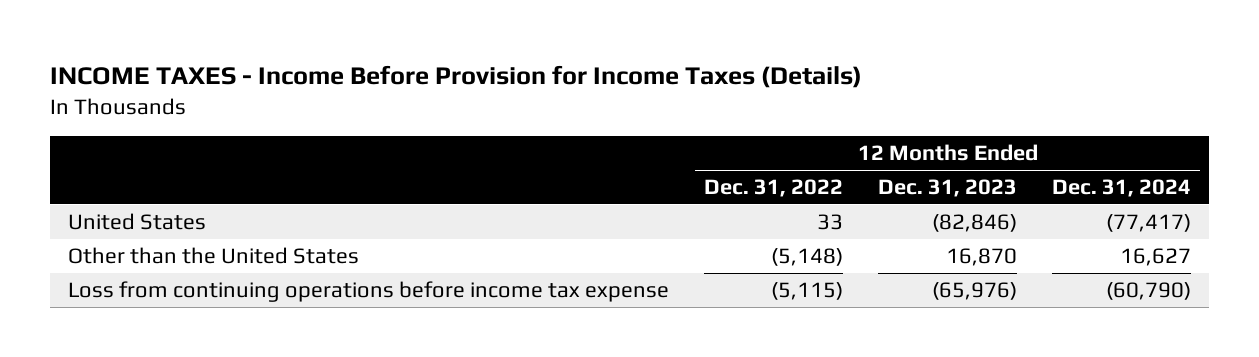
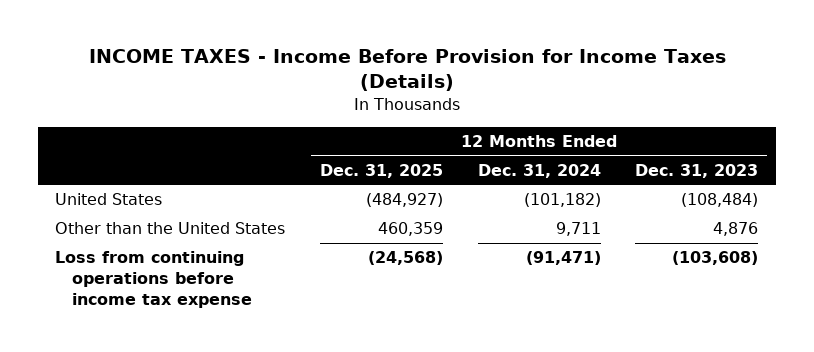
- | 12 Months Ended Dec. 31, 2022 | 12 Months Ended Dec. 31, 2023 | 12 Months Ended Dec. 31, 2024
+ | 12 Months Ended Dec. 31, 2025 | 12 Months Ended Dec. 31, 2024 | 12 Months Ended Dec. 31, 2023
- United States | 33 | (82,846) | (77,417)
- Other than the United States | (5,148) | 16,870 | 16,627
- Loss from continuing operations before income tax expense | (5,115) | (65,976) | (60,790)
+ United States | (484,927) | (101,182) | (108,484)
+ Other than the United States | 460,359 | 9,711 | 4,876
+ Loss from continuing operations before income tax expense | (24,568) | (91,471) | (103,608)

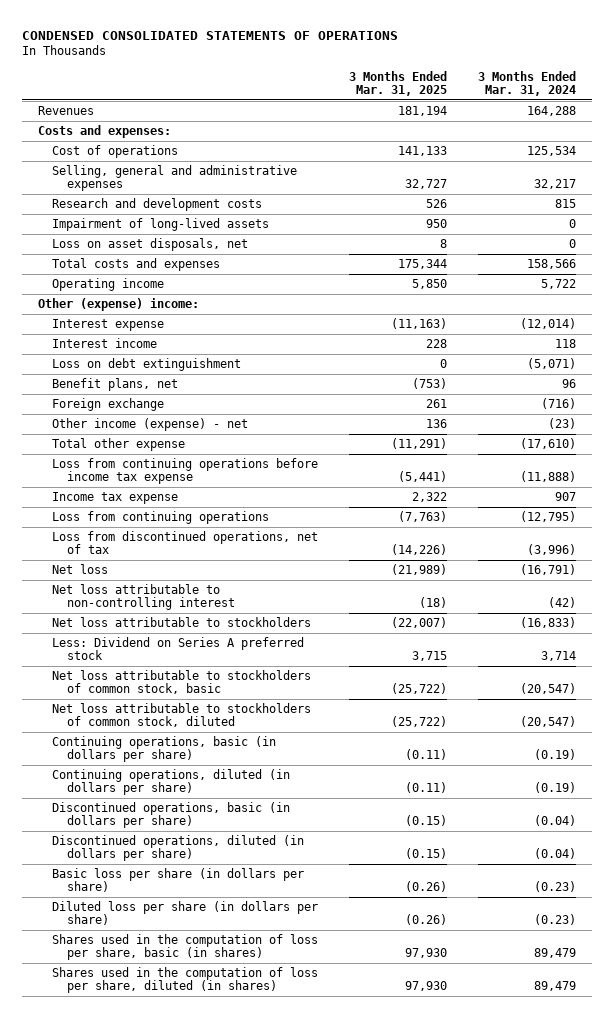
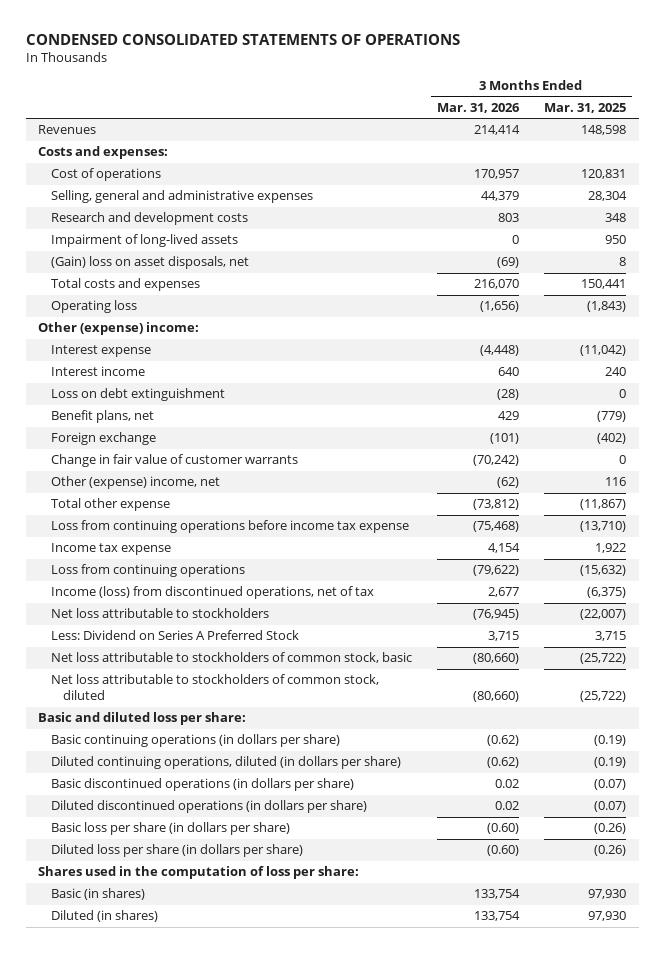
- | 3 Months Ended Mar. 31, 2025 | 3 Months Ended Mar. 31, 2024
+ | 3 Months Ended Mar. 31, 2026 | 3 Months Ended Mar. 31, 2025
- Revenues | 181,194 | 164,288
+ Revenues | 214,414 | 148,598
- Cost of operations | 141,133 | 125,534
- Selling, general and administrative expenses | 32,727 | 32,217
- Research and development costs | 526 | 815
+ Cost of operations | 170,957 | 120,831
+ Selling, general and administrative expenses | 44,379 | 28,304
+ Research and development costs | 803 | 348
- Loss on asset disposals, net | 8 | 0
- Total costs and expenses | 175,344 | 158,566
- Operating income | 5,850 | 5,722
+ (Gain) loss on asset disposals, net | (69) | 8
+ Total costs and expenses | 216,070 | 150,441
+ Operating loss | (1,656) | (1,843)
- Interest expense | (11,163) | (12,014)
- Interest income | 228 | 118
+ Interest expense | (4,448) | (11,042)
+ Interest income | 640 | 240
- Benefit plans, net | (753) | 96
- Foreign exchange | 261 | (716)
- Other income (expense) - net | 136 | (23)
- Total other expense | (11,291) | (17,610)
- Loss from continuing operations before income tax expense | (5,441) | (11,888)
- Income tax expense | 2,322 | 907
- Loss from continuing operations | (7,763) | (12,795)
- Loss from discontinued operations, net of tax | (14,226) | (3,996)
- Net loss | (21,989) | (16,791)
- Net loss attributable to non-controlling interest | (18) | (42)
+ Benefit plans, net | 429 | (779)
+ Foreign exchange | (101) | (402)
+ Change in fair value of customer warrants | (70,242) | 0
+ Other (expense) income, net | (62) | 116
+ Total other expense | (73,812) | (11,867)
+ Loss from continuing operations before income tax expense | (75,468) | (13,710)
+ Income tax expense | 4,154 | 1,922
+ Loss from continuing operations | (79,622) | (15,632)
+ Income (loss) from discontinued operations, net of tax | 2,677 | (6,375)
- Less: Dividend on Series A preferred stock | 3,715 | 3,714
+ Less: Dividend on Series A Preferred Stock | 3,715 | 3,715
- Continuing operations, basic (in dollars per share) | (0.11) | (0.19)
- Continuing operations, diluted (in dollars per share) | (0.11) | (0.19)
- Discontinued operations, basic (in dollars per share) | (0.15) | (0.04)
- Discontinued operations, diluted (in dollars per share) | (0.15) | (0.04)
+ Basic and diluted loss per share:
+ Basic continuing operations (in dollars per share) | (0.62) | (0.19)
+ Diluted continuing operations, diluted (in dollars per share) | (0.62) | (0.19)
+ Basic discontinued operations (in dollars per share) | 0.02 | (0.07)
+ Diluted discontinued operations (in dollars per share) | 0.02 | (0.07)
- Shares used in the computation of loss per share, basic (in shares) | 97,930 | 89,479
- Shares used in the computation of loss per share, diluted (in shares) | 97,930 | 89,479
+ Shares used in the computation of loss per share:
+ Basic (in shares) | 133,754 | 97,930
+ Diluted (in shares) | 133,754 | 97,930

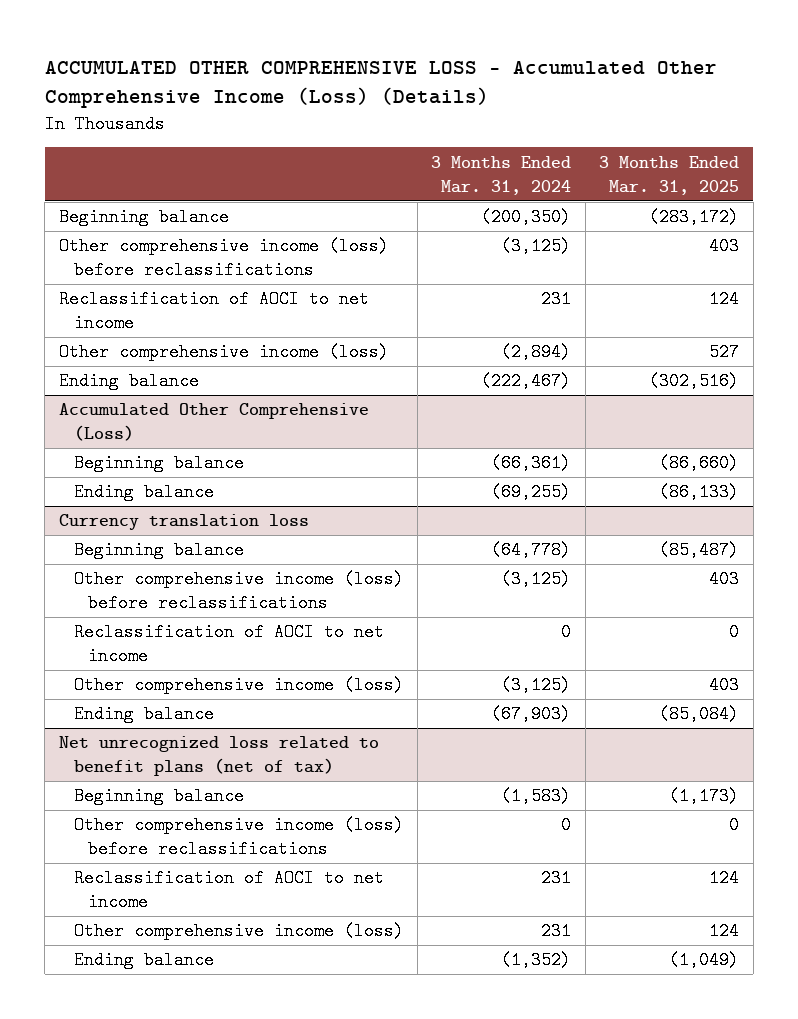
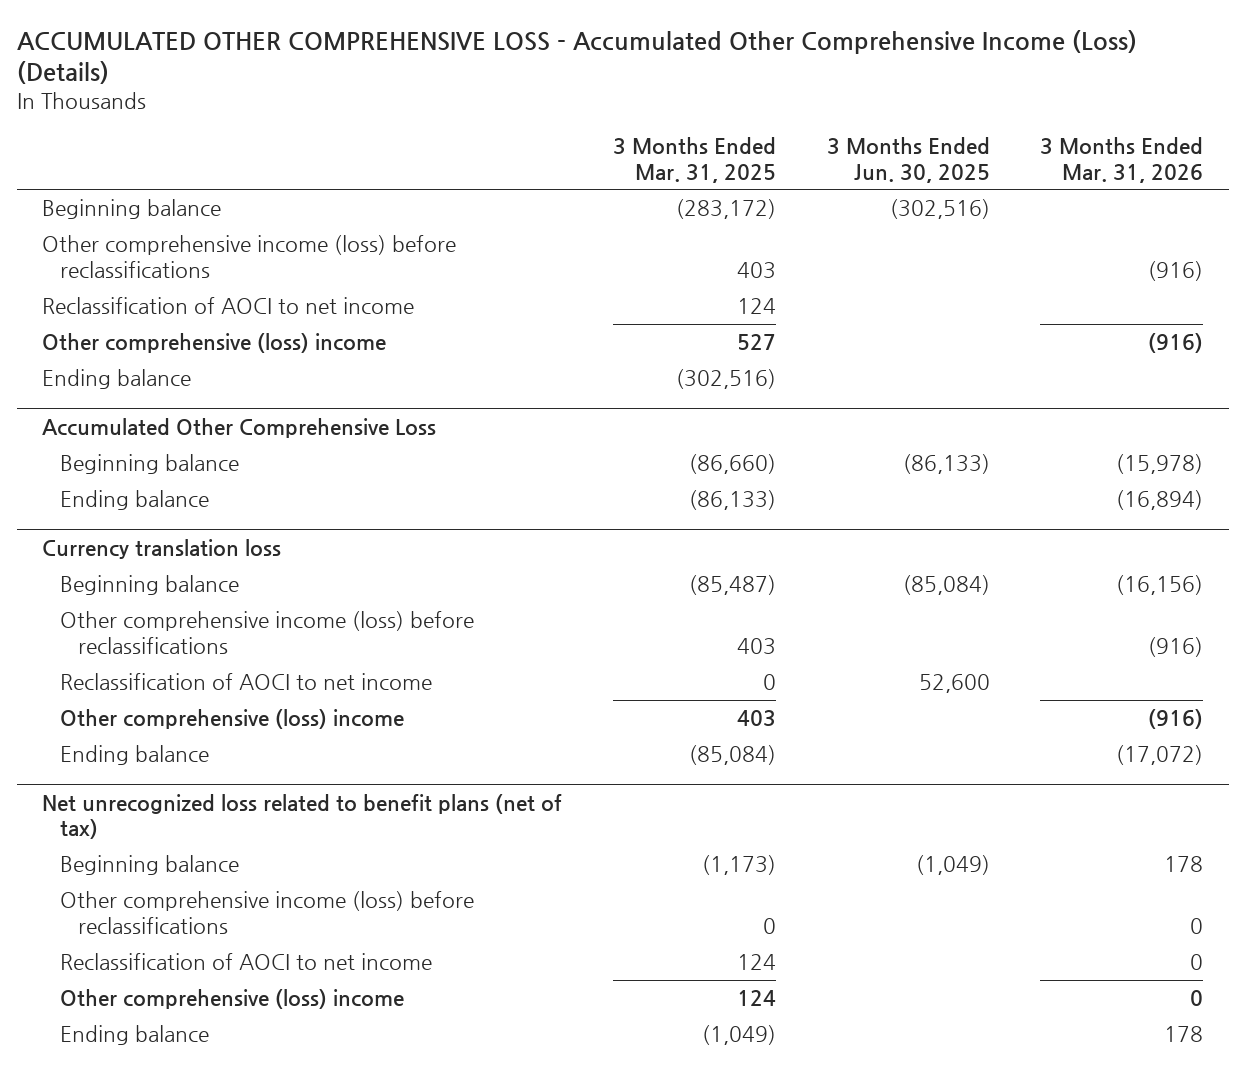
- | 3 Months Ended Mar. 31, 2024 | 3 Months Ended Mar. 31, 2025
+ | 3 Months Ended Mar. 31, 2025 | 3 Months Ended Jun. 30, 2025 | 3 Months Ended Mar. 31, 2026
- Other comprehensive income (loss) | (2,894) | 527
+ Other comprehensive (loss) income | 527 | | (916)
- Accumulated Other Comprehensive (Loss)
+ Accumulated Other Comprehensive Loss
@ Currency translation loss
- Other comprehensive income (loss) | (3,125) | 403
+ Other comprehensive (loss) income | 403 | | (916)
@ Net unrecognized loss related to benefit plans (net of tax)
- Other comprehensive income (loss) | 231 | 124
+ Other comprehensive (loss) income | 124 | | 0

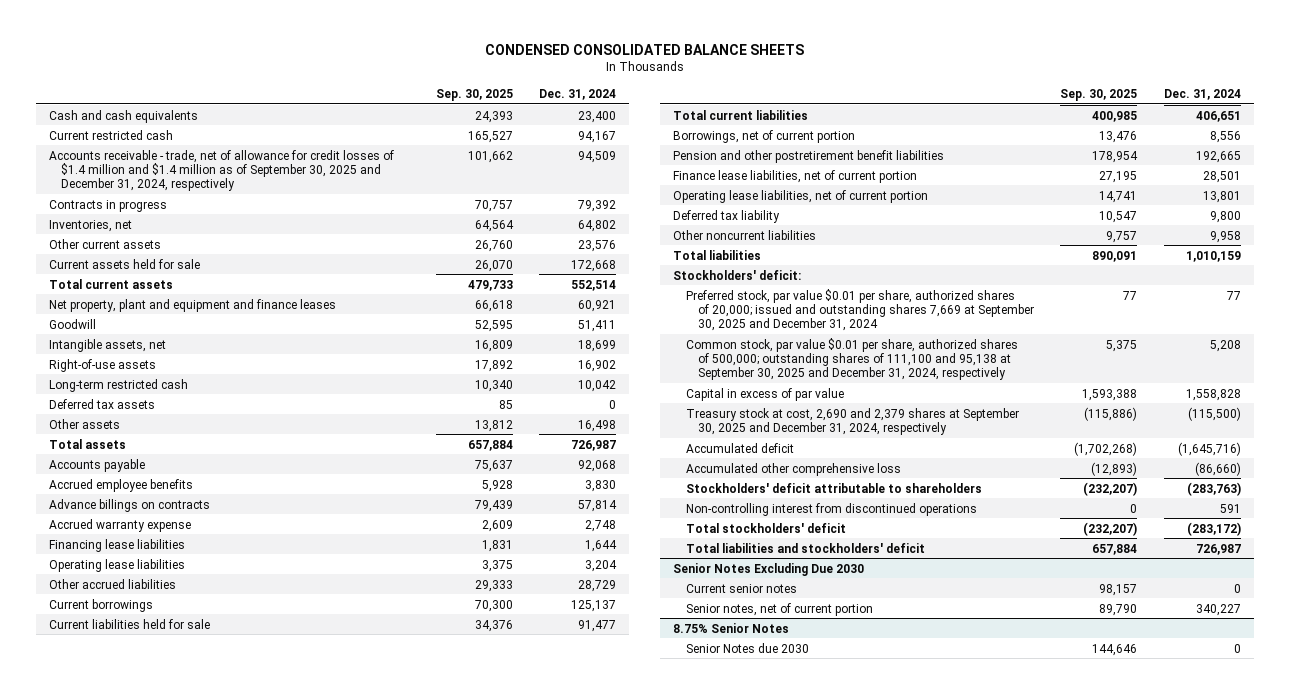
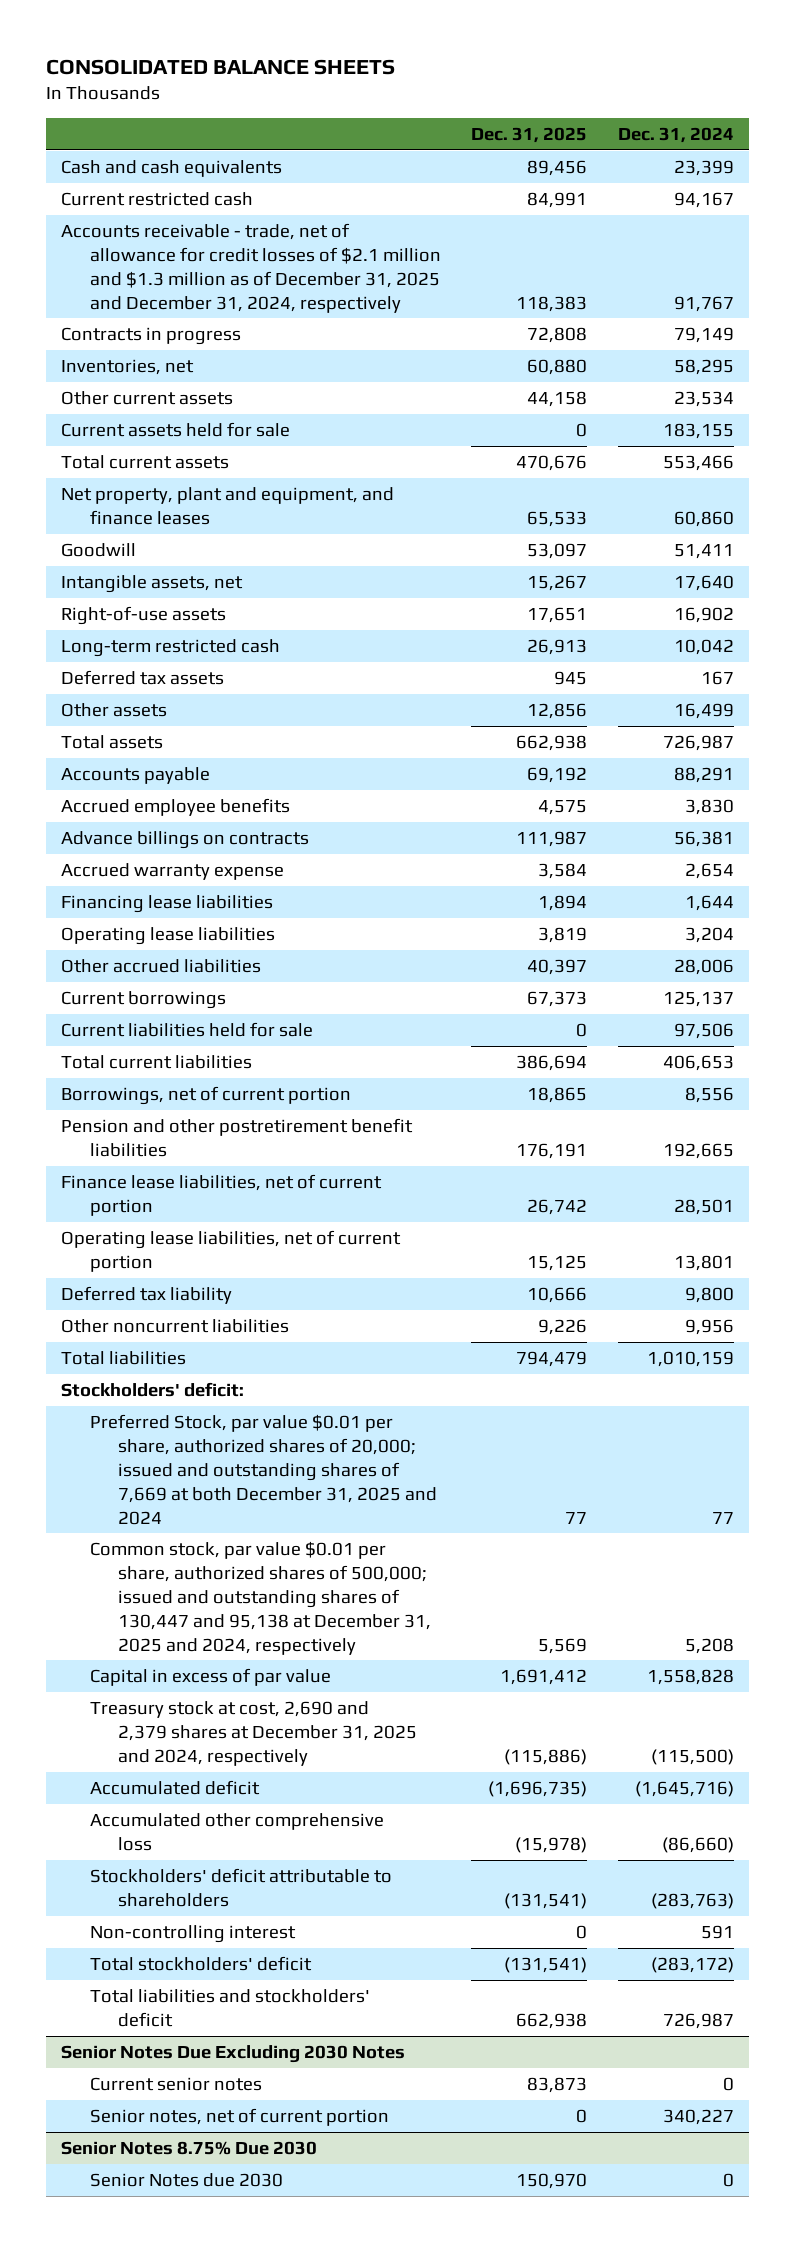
- CONDENSED CONSOLIDATED BALANCE SHEETS
+ CONSOLIDATED BALANCE SHEETS
- | Sep. 30, 2025 | Dec. 31, 2024
+ | Dec. 31, 2025 | Dec. 31, 2024
- Cash and cash equivalents | 24,393 | 23,400
+ Cash and cash equivalents | 89,456 | 23,399
- Accounts receivable - trade, net of allowance for credit losses of $1.4 million and $1.4 million as of September 30, 2025 and December 31, 2024, respectively | 101,662 | 94,509
- Contracts in progress | 70,757 | 79,392
- Inventories, net | 64,564 | 64,802
- Other current assets | 26,760 | 23,576
- Current assets held for sale | 26,070 | 172,668
- Total current assets | 479,733 | 552,514
- Net property, plant and equipment and finance leases | 66,618 | 60,921
+ Accounts receivable - trade, net of allowance for credit losses of $2.1 million and $1.3 million as of December 31, 2025 and December 31, 2024, respectively | 118,383 | 91,767
+ Contracts in progress | 72,808 | 79,149
+ Inventories, net | 60,880 | 58,295
+ Other current assets | 44,158 | 23,534
+ Current assets held for sale | 0 | 183,155
+ Total current assets | 470,676 | 553,466
+ Net property, plant and equipment, and finance leases | 65,533 | 60,860
- Intangible assets, net | 16,809 | 18,699
+ Intangible assets, net | 15,267 | 17,640
- Deferred tax assets | 85 | 0
- Other assets | 13,812 | 16,498
+ Deferred tax assets | 945 | 167
+ Other assets | 12,856 | 16,499
- Accounts payable | 75,637 | 92,068
+ Accounts payable | 69,192 | 88,291
- Advance billings on contracts | 79,439 | 57,814
- Accrued warranty expense | 2,609 | 2,748
+ Advance billings on contracts | 111,987 | 56,381
+ Accrued warranty expense | 3,584 | 2,654
- Other accrued liabilities | 29,333 | 28,729
+ Other accrued liabilities | 40,397 | 28,006
- Current liabilities held for sale | 34,376 | 91,477
- Total current liabilities | 400,985 | 406,651
+ Current liabilities held for sale | 0 | 97,506
+ Total current liabilities | 386,694 | 406,653
- Other noncurrent liabilities | 9,757 | 9,958
+ Other noncurrent liabilities | 9,226 | 9,956
- Preferred stock, par value $0.01 per share, authorized shares of 20,000; issued and outstanding shares 7,669 at September 30, 2025 and December 31, 2024 | 77 | 77
- Common stock, par value $0.01 per share, authorized shares of 500,000; outstanding shares of 111,100 and 95,138 at September 30, 2025 and December 31, 2024, respectively | 5,375 | 5,208
+ Preferred Stock, par value $0.01 per share, authorized shares of 20,000; issued and outstanding shares of 7,669 at both December 31, 2025 and 2024 | 77 | 77
+ Common stock, par value $0.01 per share, authorized shares of 500,000; issued and outstanding shares of 130,447 and 95,138 at December 31, 2025 and 2024, respectively | 5,569 | 5,208
- Treasury stock at cost, 2,690 and 2,379 shares at September 30, 2025 and December 31, 2024, respectively | (115,886) | (115,500)
+ Treasury stock at cost, 2,690 and 2,379 shares at December 31, 2025 and 2024, respectively | (115,886) | (115,500)
- Non-controlling interest from discontinued operations | 0 | 591
+ Non-controlling interest | 0 | 591
- Senior Notes Excluding Due 2030
+ Senior Notes Due Excluding 2030 Notes
- 8.75% Senior Notes
+ Senior Notes 8.75% Due 2030

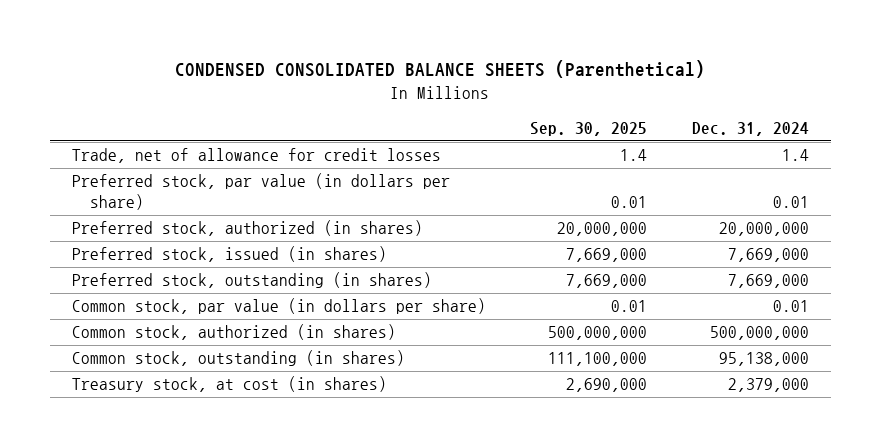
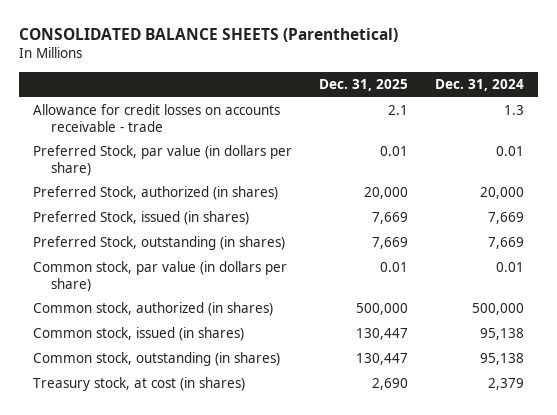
- CONDENSED CONSOLIDATED BALANCE SHEETS (Parenthetical)
+ CONSOLIDATED BALANCE SHEETS (Parenthetical)
- | Sep. 30, 2025 | Dec. 31, 2024
+ | Dec. 31, 2025 | Dec. 31, 2024
- Trade, net of allowance for credit losses | 1.4 | 1.4
- Preferred stock, par value (in dollars per share) | 0.01 | 0.01
- Preferred stock, authorized (in shares) | 20,000,000 | 20,000,000
- Preferred stock, issued (in shares) | 7,669,000 | 7,669,000
- Preferred stock, outstanding (in shares) | 7,669,000 | 7,669,000
+ Allowance for credit losses on accounts receivable - trade | 2.1 | 1.3
+ Preferred Stock, par value (in dollars per share) | 0.01 | 0.01
+ Preferred Stock, authorized (in shares) | 20,000 | 20,000
+ Preferred Stock, issued (in shares) | 7,669 | 7,669
+ Preferred Stock, outstanding (in shares) | 7,669 | 7,669
- Common stock, authorized (in shares) | 500,000,000 | 500,000,000
- Common stock, outstanding (in shares) | 111,100,000 | 95,138,000
- Treasury stock, at cost (in shares) | 2,690,000 | 2,379,000
+ Common stock, authorized (in shares) | 500,000 | 500,000
+ Common stock, issued (in shares) | 130,447 | 95,138
+ Common stock, outstanding (in shares) | 130,447 | 95,138
+ Treasury stock, at cost (in shares) | 2,690 | 2,379

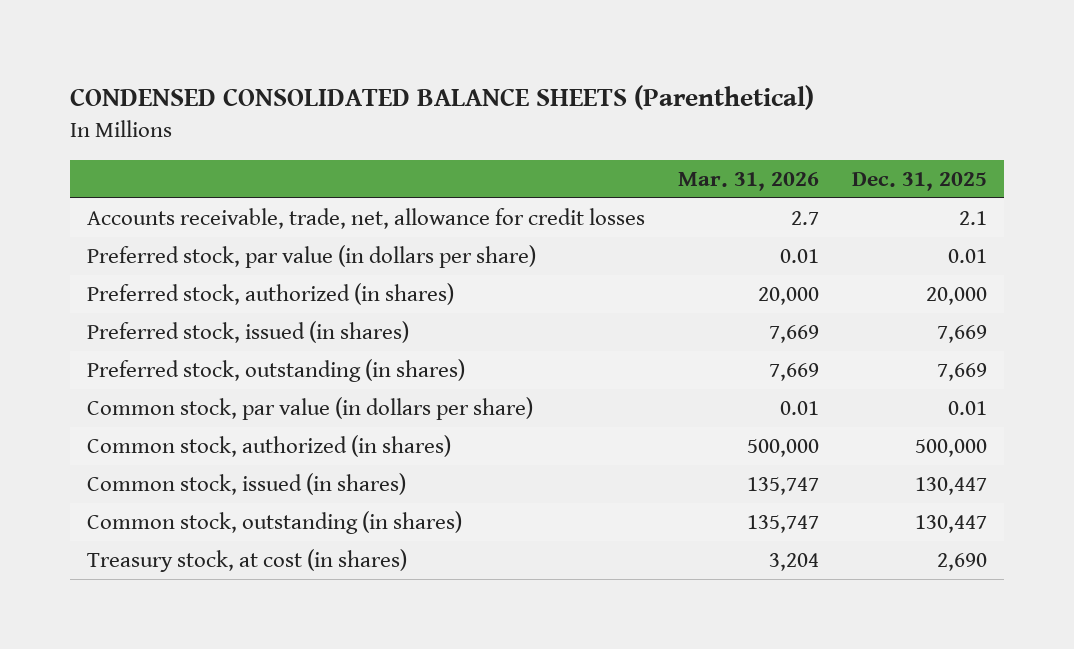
- CONSOLIDATED BALANCE SHEETS (Parenthetical)
+ CONDENSED CONSOLIDATED BALANCE SHEETS (Parenthetical)
- | Dec. 31, 2025 | Dec. 31, 2024
+ | Mar. 31, 2026 | Dec. 31, 2025
- Allowance for credit losses on accounts receivable - trade | 2.1 | 1.3
- Preferred Stock, par value (in dollars per share) | 0.01 | 0.01
- Preferred Stock, authorized (in shares) | 20,000 | 20,000
- Preferred Stock, issued (in shares) | 7,669 | 7,669
- Preferred Stock, outstanding (in shares) | 7,669 | 7,669
+ Accounts receivable, trade, net, allowance for credit losses | 2.7 | 2.1
+ Preferred stock, par value (in dollars per share) | 0.01 | 0.01
+ Preferred stock, authorized (in shares) | 20,000 | 20,000
+ Preferred stock, issued (in shares) | 7,669 | 7,669
+ Preferred stock, outstanding (in shares) | 7,669 | 7,669

